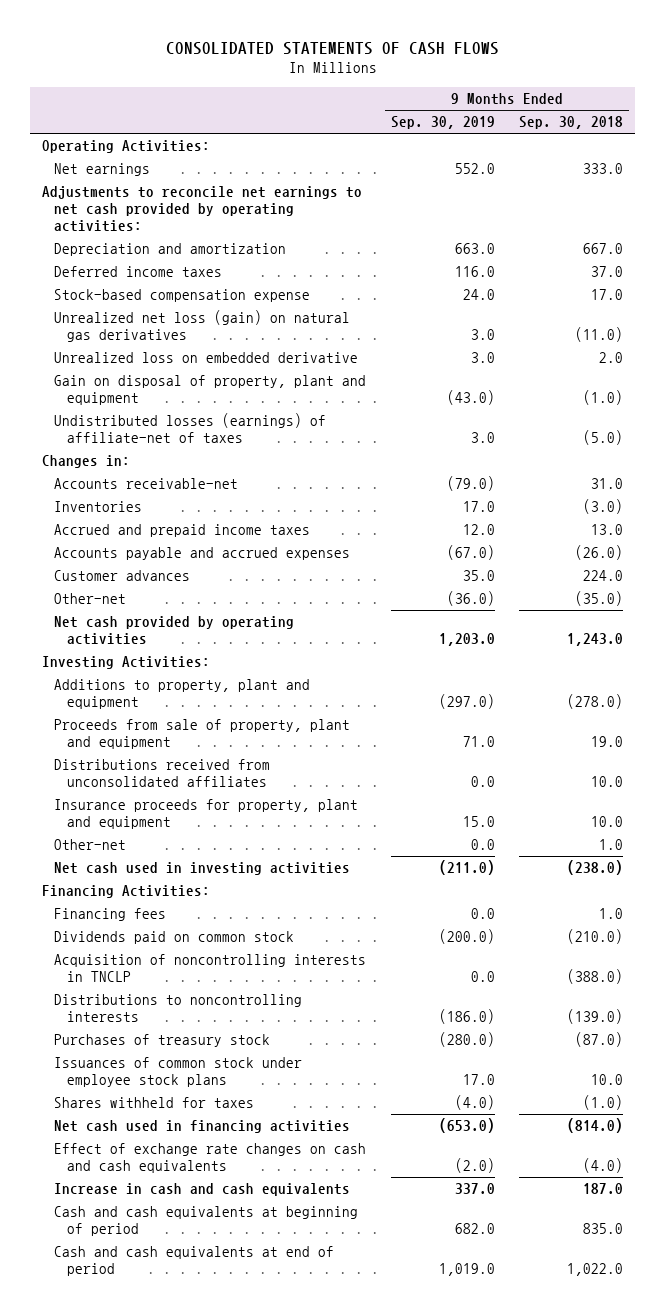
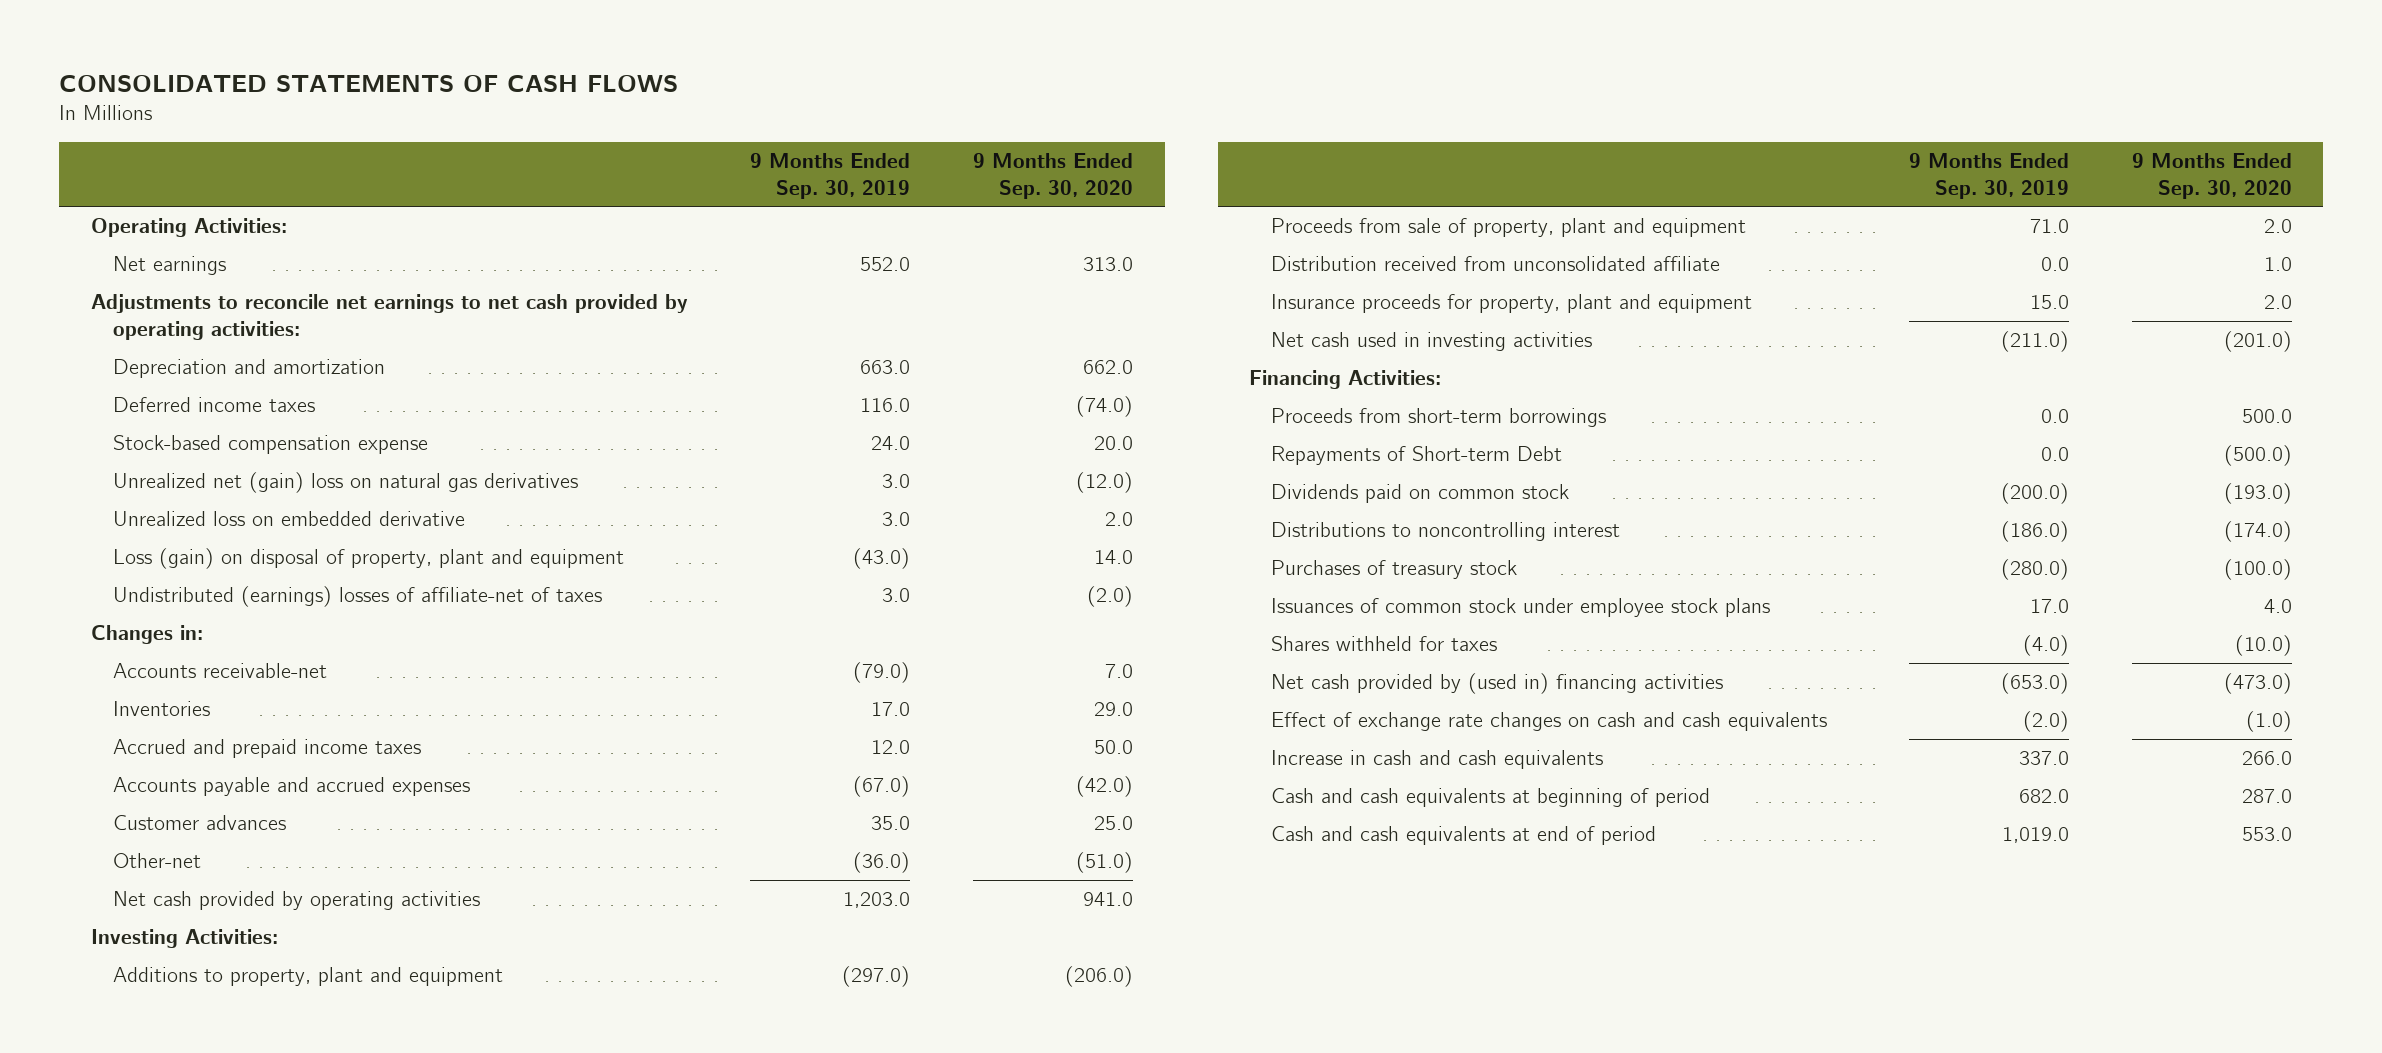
- | 9 Months Ended Sep. 30, 2019 | 9 Months Ended Sep. 30, 2018
+ | 9 Months Ended Sep. 30, 2019 | 9 Months Ended Sep. 30, 2020
- Unrealized net loss (gain) on natural gas derivatives | 3.0 | (11.0)
+ Unrealized net (gain) loss on natural gas derivatives | 3.0 | (12.0)
- Gain on disposal of property, plant and equipment | (43.0) | (1.0)
- Undistributed losses (earnings) of affiliate-net of taxes | 3.0 | (5.0)
+ Loss (gain) on disposal of property, plant and equipment | (43.0) | 14.0
+ Undistributed (earnings) losses of affiliate-net of taxes | 3.0 | (2.0)
- Distributions received from unconsolidated affiliates | 0.0 | 10.0
+ Distribution received from unconsolidated affiliate | 0.0 | 1.0
- Other-net | 0.0 | 1.0
- Financing fees | 0.0 | 1.0
+ Proceeds from short-term borrowings | 0.0 | 500.0
+ Repayments of Short-term Debt | 0.0 | (500.0)
- Acquisition of noncontrolling interests in TNCLP | 0.0 | (388.0)
- Distributions to noncontrolling interests | (186.0) | (139.0)
+ Distributions to noncontrolling interest | (186.0) | (174.0)
- Net cash used in financing activities | (653.0) | (814.0)
+ Net cash provided by (used in) financing activities | (653.0) | (473.0)

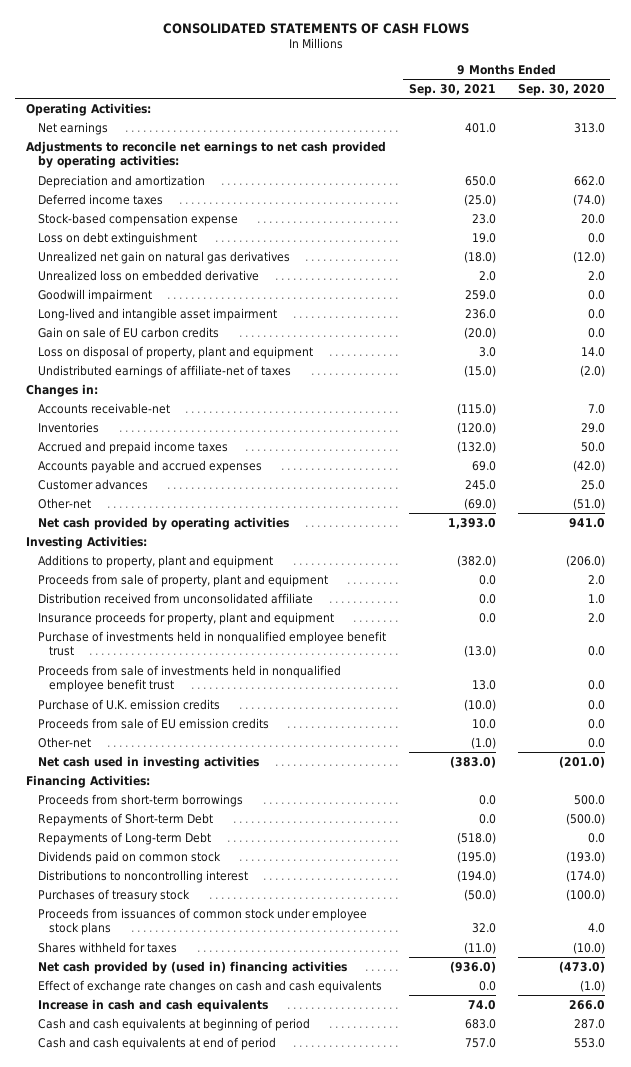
- | 9 Months Ended Sep. 30, 2019 | 9 Months Ended Sep. 30, 2020
+ | 9 Months Ended Sep. 30, 2021 | 9 Months Ended Sep. 30, 2020
- Unrealized net (gain) loss on natural gas derivatives | 3.0 | (12.0)
+ Loss on debt extinguishment | 19.0 | 0.0
+ Unrealized net gain on natural gas derivatives | (18.0) | (12.0)
- Loss (gain) on disposal of property, plant and equipment | (43.0) | 14.0
- Undistributed (earnings) losses of affiliate-net of taxes | 3.0 | (2.0)
+ Goodwill impairment | 259.0 | 0.0
+ Long-lived and intangible asset impairment | 236.0 | 0.0
+ Gain on sale of EU carbon credits | (20.0) | 0.0
+ Loss on disposal of property, plant and equipment | 3.0 | 14.0
+ Undistributed earnings of affiliate-net of taxes | (15.0) | (2.0)
+ Purchase of investments held in nonqualified employee benefit trust | (13.0) | 0.0
+ Proceeds from sale of investments held in nonqualified employee benefit trust | 13.0 | 0.0
+ Purchase of U.K. emission credits | (10.0) | 0.0
+ Proceeds from sale of EU emission credits | 10.0 | 0.0
+ Other-net | (1.0) | 0.0
+ Repayments of Long-term Debt | (518.0) | 0.0
- Issuances of common stock under employee stock plans | 17.0 | 4.0
+ Proceeds from issuances of common stock under employee stock plans | 32.0 | 4.0

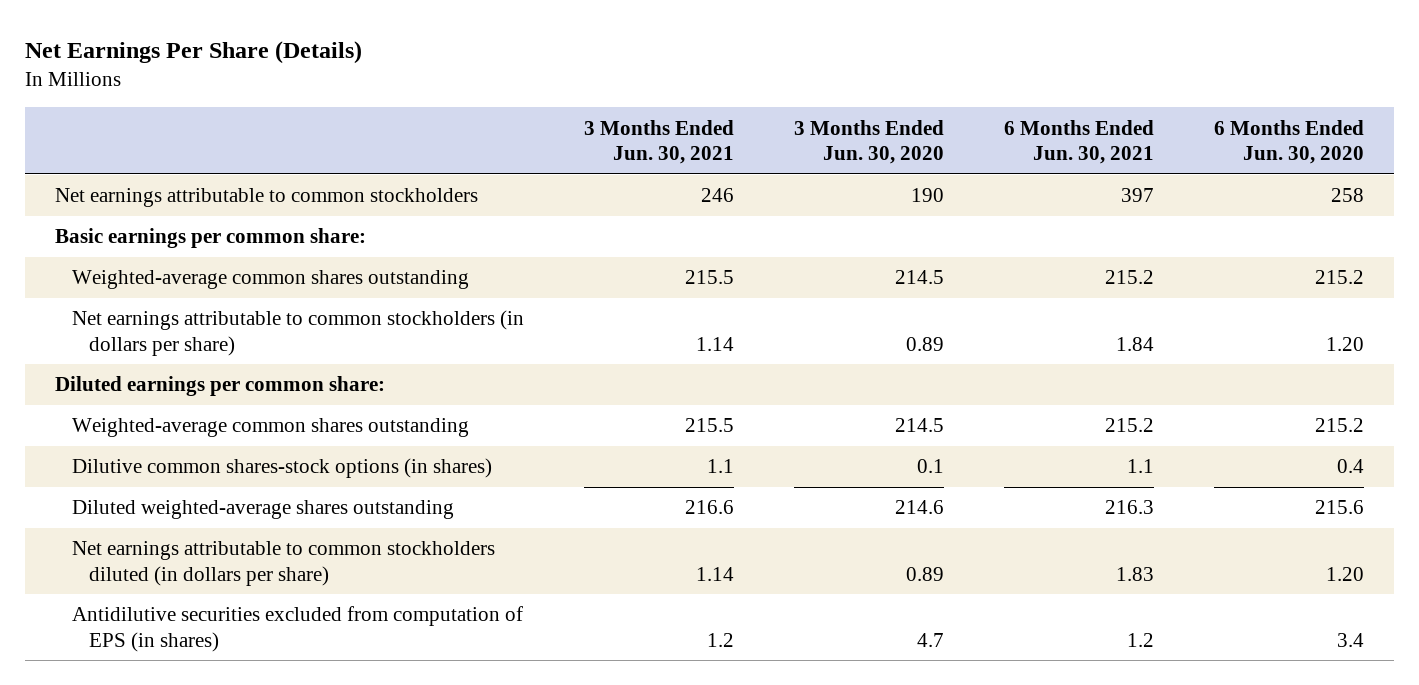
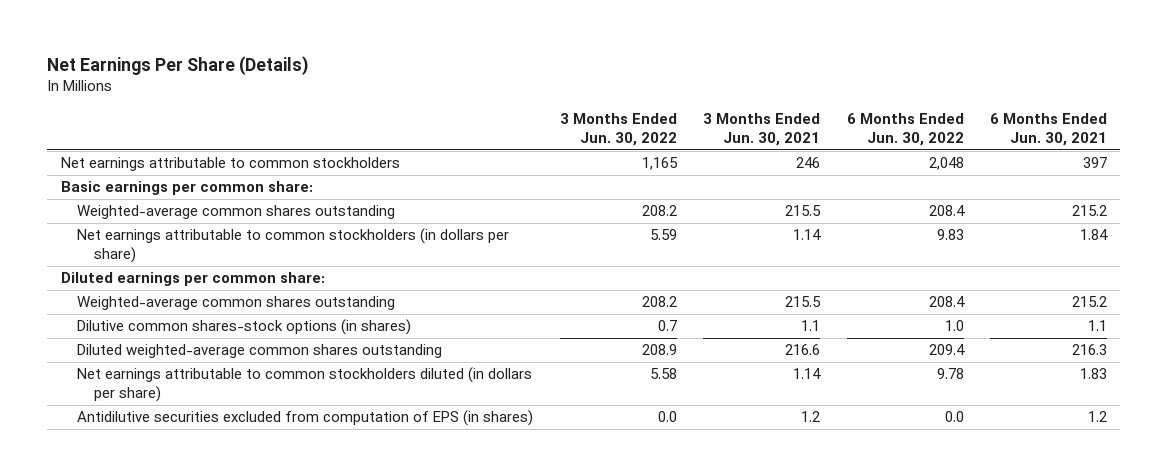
- | 3 Months Ended Jun. 30, 2021 | 3 Months Ended Jun. 30, 2020 | 6 Months Ended Jun. 30, 2021 | 6 Months Ended Jun. 30, 2020
+ | 3 Months Ended Jun. 30, 2022 | 3 Months Ended Jun. 30, 2021 | 6 Months Ended Jun. 30, 2022 | 6 Months Ended Jun. 30, 2021
- Diluted weighted-average shares outstanding | 216.6 | 214.6 | 216.3 | 215.6
+ Diluted weighted-average common shares outstanding | 208.9 | 216.6 | 209.4 | 216.3

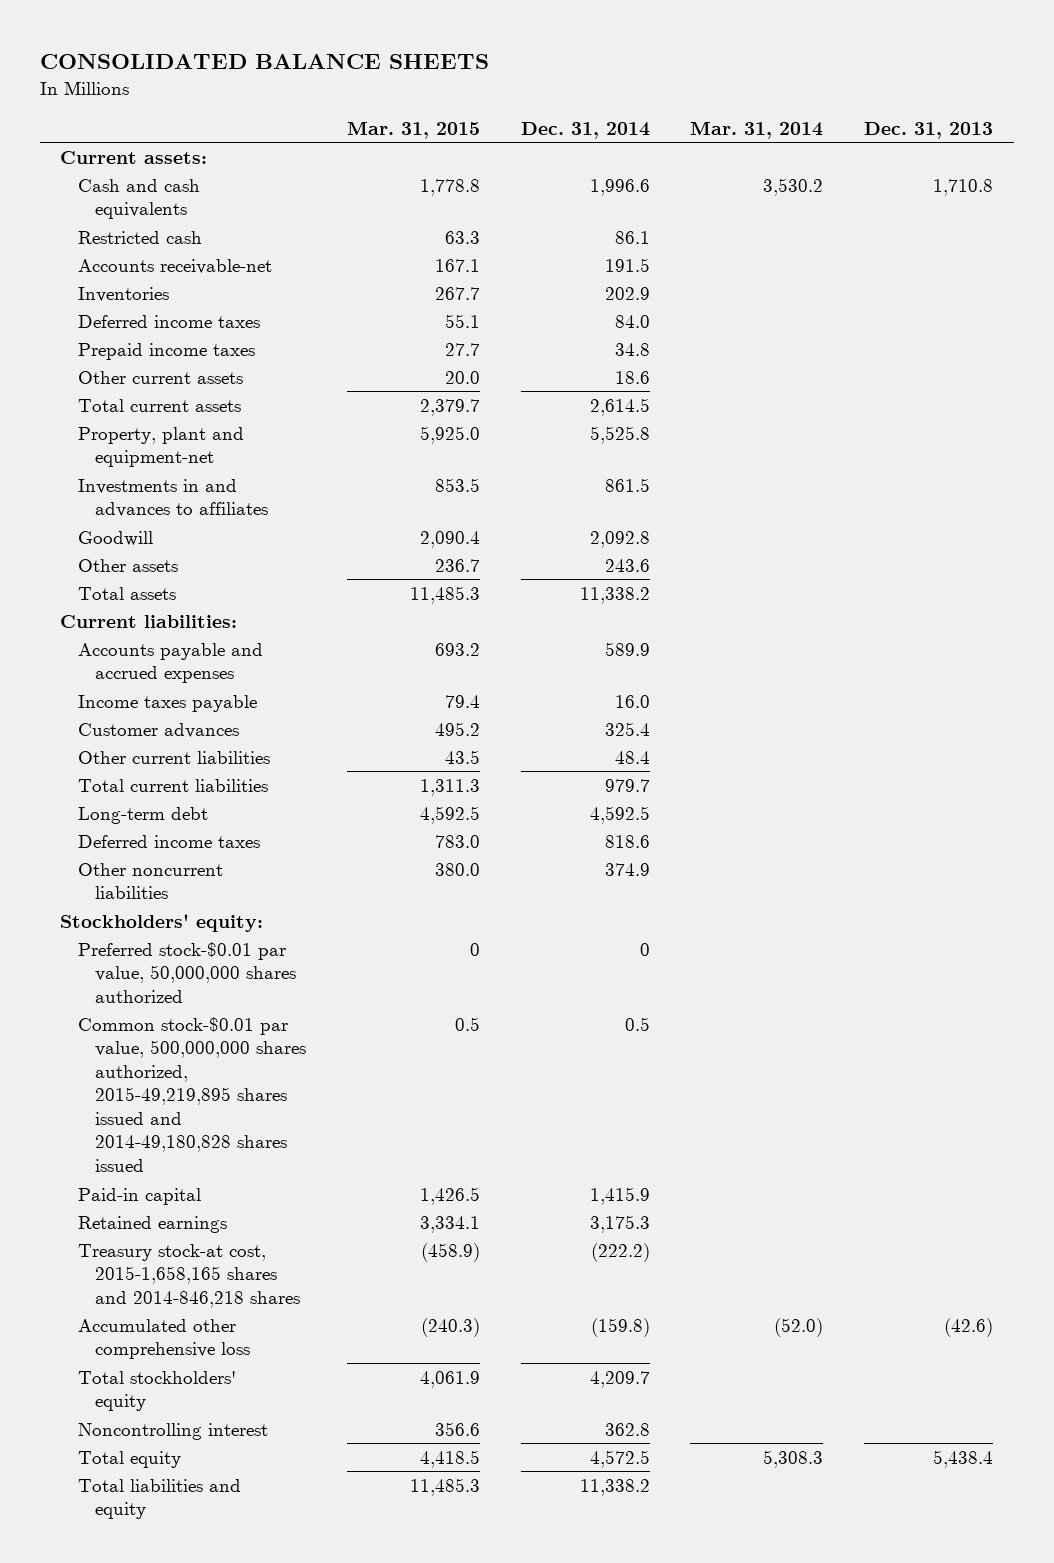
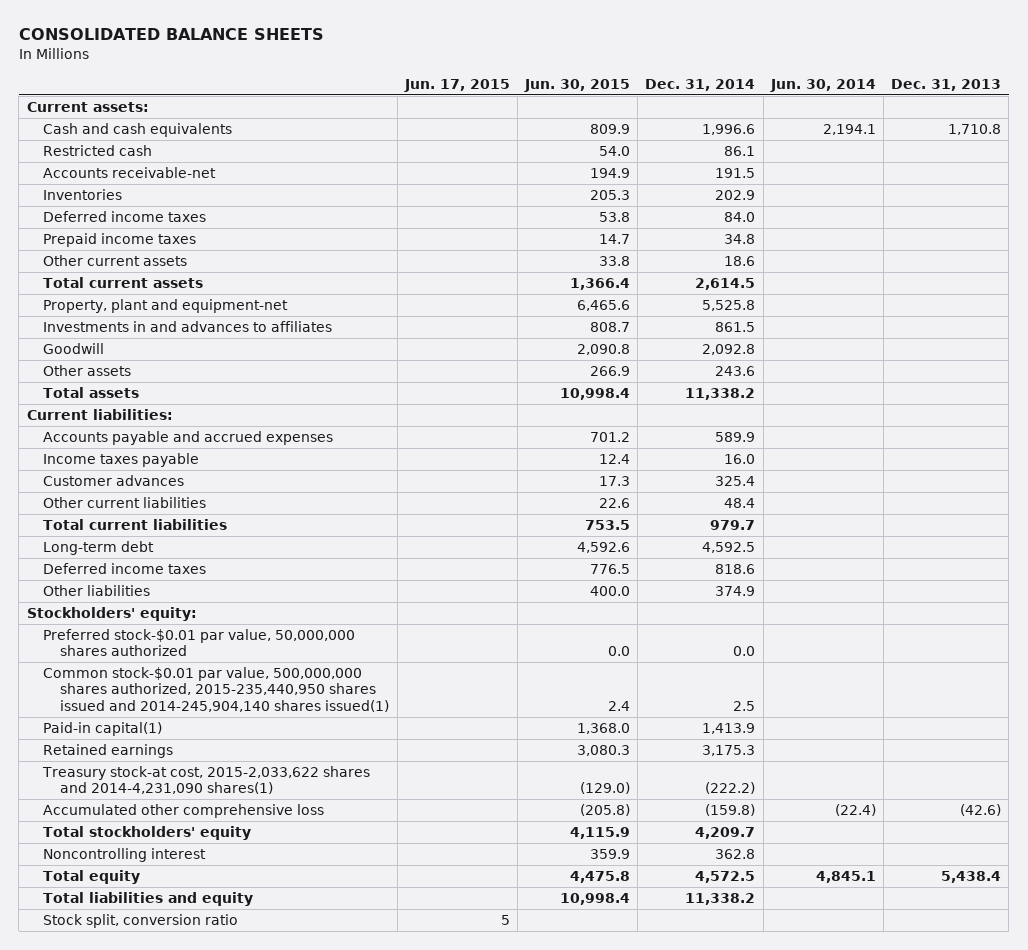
- | Mar. 31, 2015 | Dec. 31, 2014 | Mar. 31, 2014 | Dec. 31, 2013
+ | Jun. 17, 2015 | Jun. 30, 2015 | Dec. 31, 2014 | Jun. 30, 2014 | Dec. 31, 2013
- Other noncurrent liabilities | 380.0 | 374.9 | |
+ Other liabilities | | 400.0 | 374.9 | |
- Preferred stock-$0.01 par value, 50,000,000 shares authorized | 0 | 0 | |
- Common stock-$0.01 par value, 500,000,000 shares authorized, 2015-49,219,895 shares issued and 2014-49,180,828 shares issued | 0.5 | 0.5 | |
- Paid-in capital | 1,426.5 | 1,415.9 | |
+ Preferred stock-$0.01 par value, 50,000,000 shares authorized | | 0.0 | 0.0 | |
+ Common stock-$0.01 par value, 500,000,000 shares authorized, 2015-235,440,950 shares issued and 2014-245,904,140 shares issued(1) | | 2.4 | 2.5 | |
+ Paid-in capital(1) | | 1,368.0 | 1,413.9 | |
- Treasury stock-at cost, 2015-1,658,165 shares and 2014-846,218 shares | (458.9) | (222.2) | |
+ Treasury stock-at cost, 2015-2,033,622 shares and 2014-4,231,090 shares(1) | | (129.0) | (222.2) | |
+ Stock split, conversion ratio | 5 | | | |

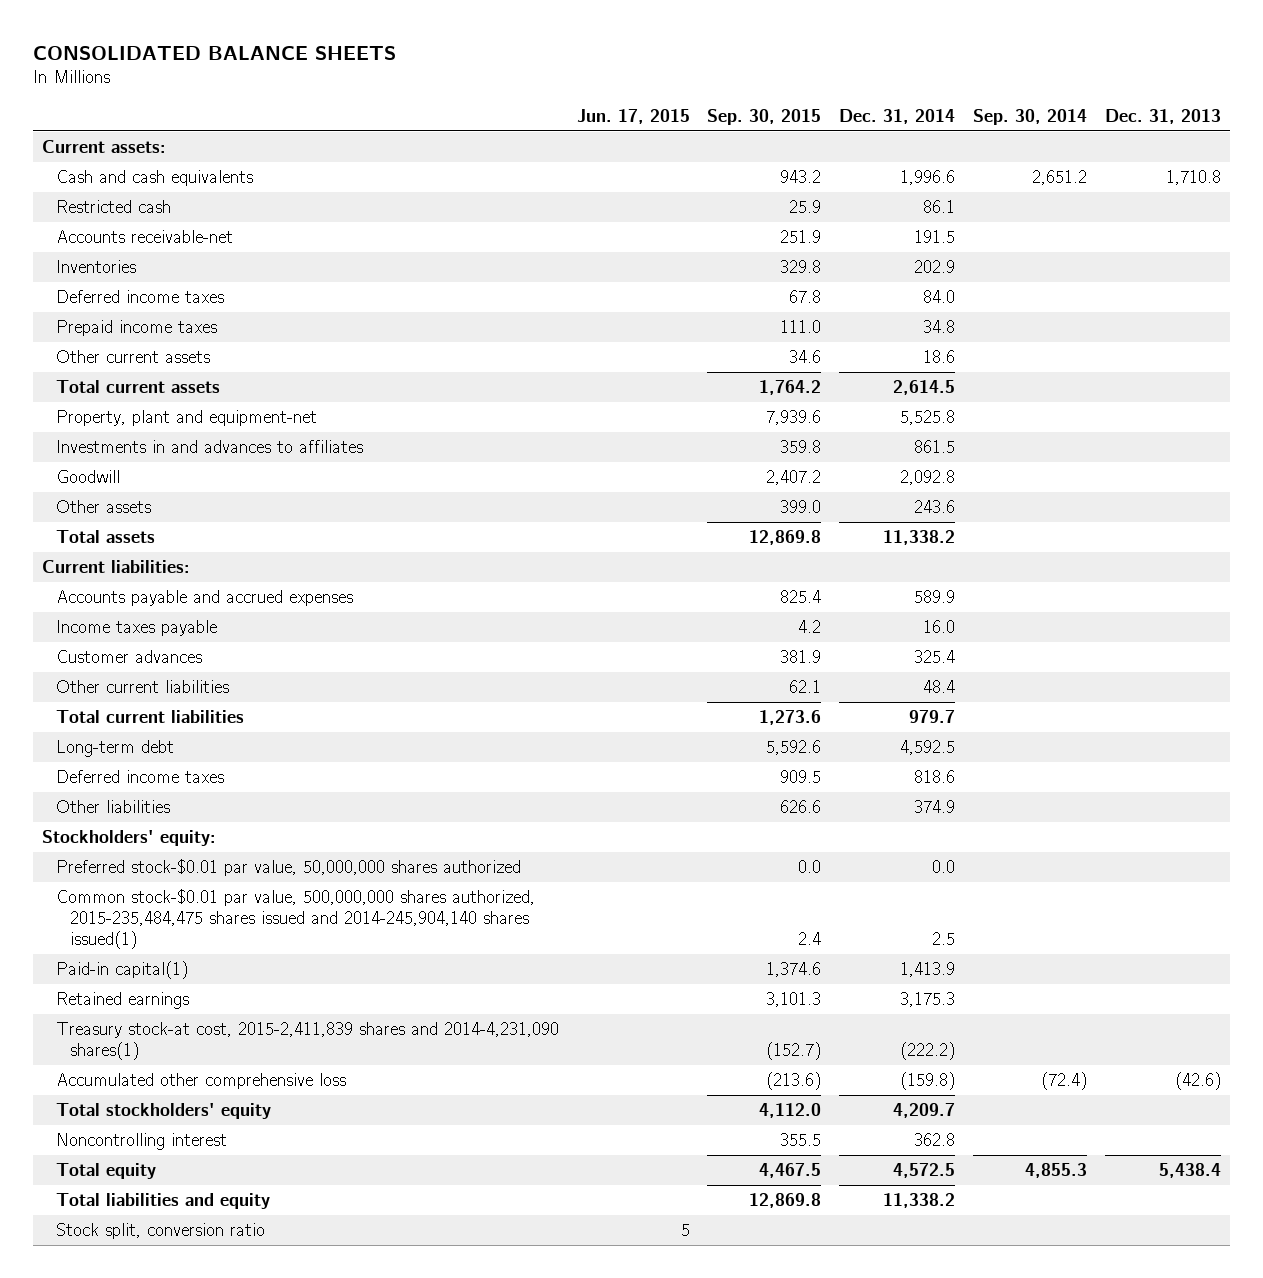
- | Jun. 17, 2015 | Jun. 30, 2015 | Dec. 31, 2014 | Jun. 30, 2014 | Dec. 31, 2013
+ | Jun. 17, 2015 | Sep. 30, 2015 | Dec. 31, 2014 | Sep. 30, 2014 | Dec. 31, 2013
- Common stock-$0.01 par value, 500,000,000 shares authorized, 2015-235,440,950 shares issued and 2014-245,904,140 shares issued(1) | | 2.4 | 2.5 | |
+ Common stock-$0.01 par value, 500,000,000 shares authorized, 2015-235,484,475 shares issued and 2014-245,904,140 shares issued(1) | | 2.4 | 2.5 | |
- Treasury stock-at cost, 2015-2,033,622 shares and 2014-4,231,090 shares(1) | | (129.0) | (222.2) | |
+ Treasury stock-at cost, 2015-2,411,839 shares and 2014-4,231,090 shares(1) | | (152.7) | (222.2) | |

